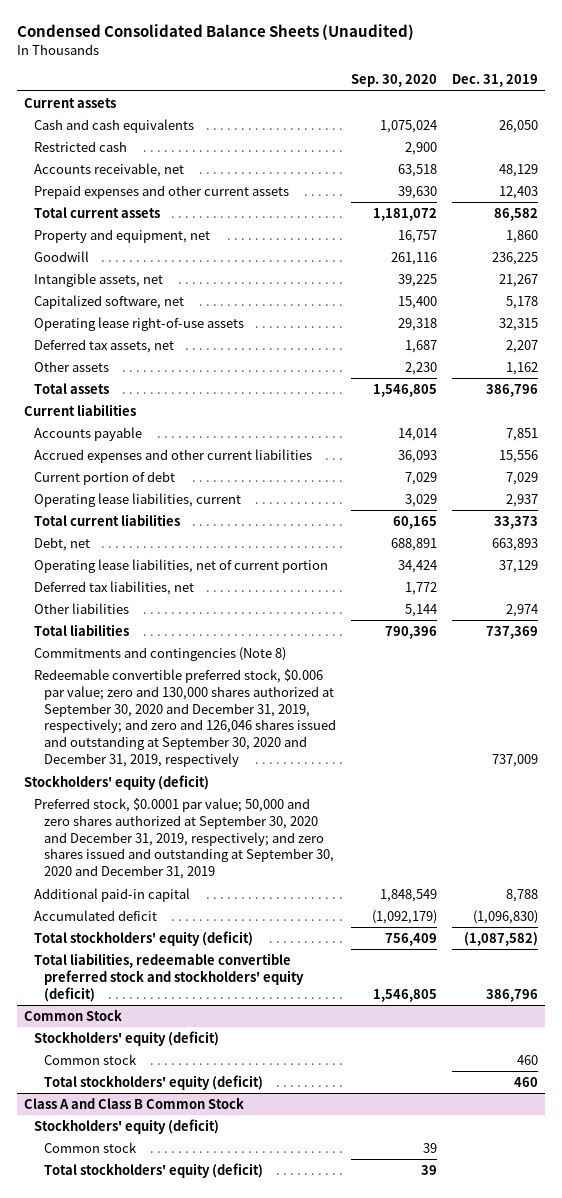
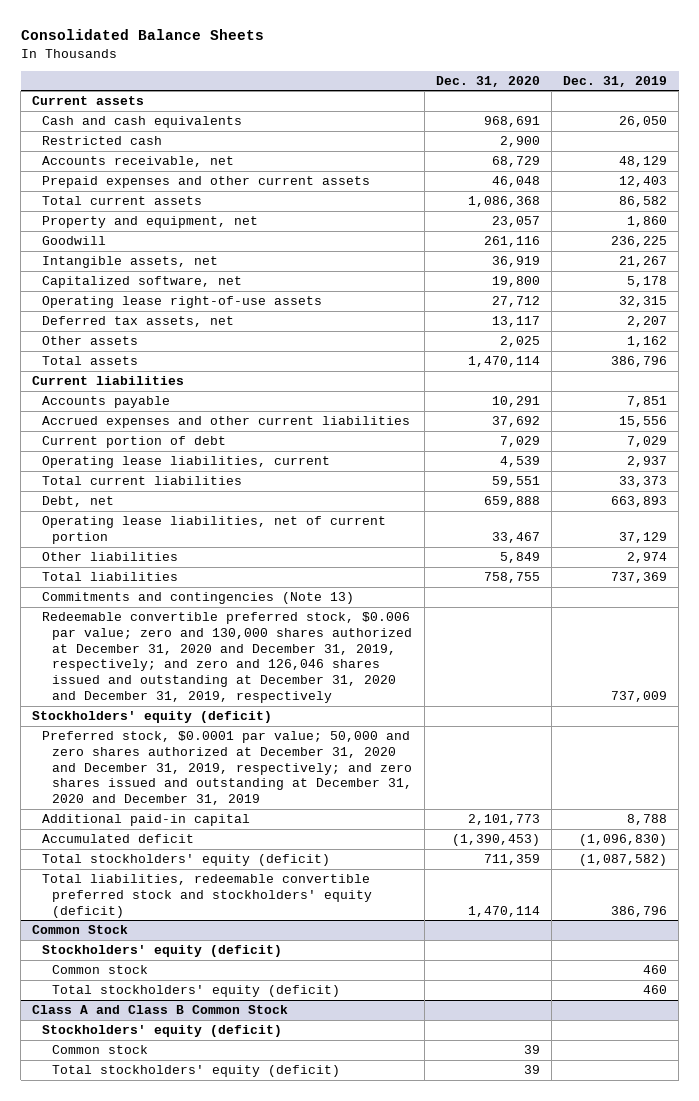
- Condensed Consolidated Balance Sheets (Unaudited)
+ Consolidated Balance Sheets
- | Sep. 30, 2020 | Dec. 31, 2019
+ | Dec. 31, 2020 | Dec. 31, 2019
- Deferred tax liabilities, net | 1,772 |
- Commitments and contingencies (Note 8)
- Redeemable convertible preferred stock, $0.006 par value; zero and 130,000 shares authorized at September 30, 2020 and December 31, 2019, respectively; and zero and 126,046 shares issued and outstanding at September 30, 2020 and December 31, 2019, respectively | | 737,009
+ Commitments and contingencies (Note 13)
+ Redeemable convertible preferred stock, $0.006 par value; zero and 130,000 shares authorized at December 31, 2020 and December 31, 2019, respectively; and zero and 126,046 shares issued and outstanding at December 31, 2020 and December 31, 2019, respectively | | 737,009
- Preferred stock, $0.0001 par value; 50,000 and zero shares authorized at September 30, 2020 and December 31, 2019, respectively; and zero shares issued and outstanding at September 30, 2020 and December 31, 2019
+ Preferred stock, $0.0001 par value; 50,000 and zero shares authorized at December 31, 2020 and December 31, 2019, respectively; and zero shares issued and outstanding at December 31, 2020 and December 31, 2019

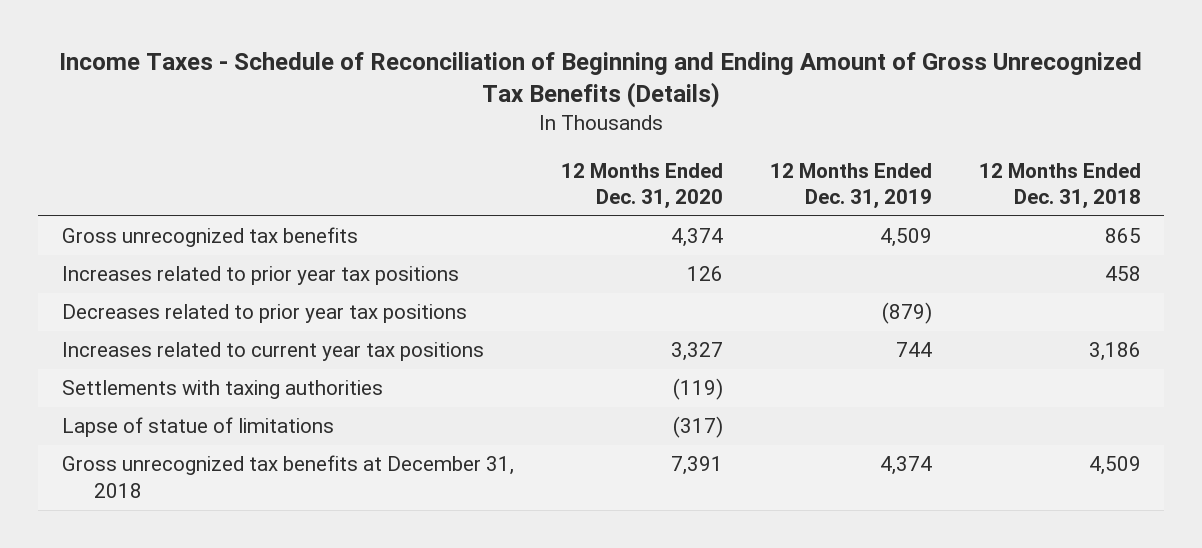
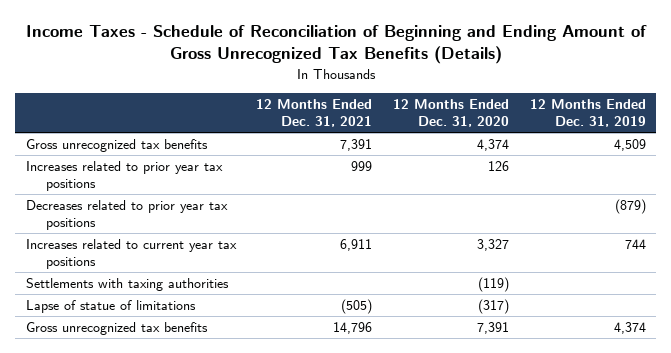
- | 12 Months Ended Dec. 31, 2020 | 12 Months Ended Dec. 31, 2019 | 12 Months Ended Dec. 31, 2018
+ | 12 Months Ended Dec. 31, 2021 | 12 Months Ended Dec. 31, 2020 | 12 Months Ended Dec. 31, 2019
- Gross unrecognized tax benefits at December 31, 2018 | 7,391 | 4,374 | 4,509
+ Gross unrecognized tax benefits | 14,796 | 7,391 | 4,374

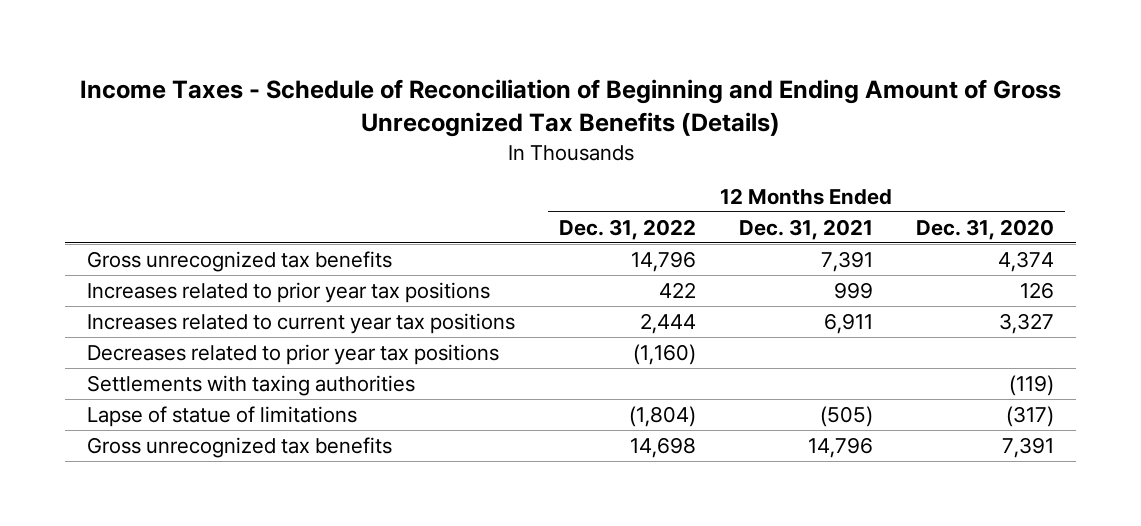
- | 12 Months Ended Dec. 31, 2021 | 12 Months Ended Dec. 31, 2020 | 12 Months Ended Dec. 31, 2019
+ | 12 Months Ended Dec. 31, 2022 | 12 Months Ended Dec. 31, 2021 | 12 Months Ended Dec. 31, 2020
moved down: Decreases related to prior year tax positions | (1,160) | |

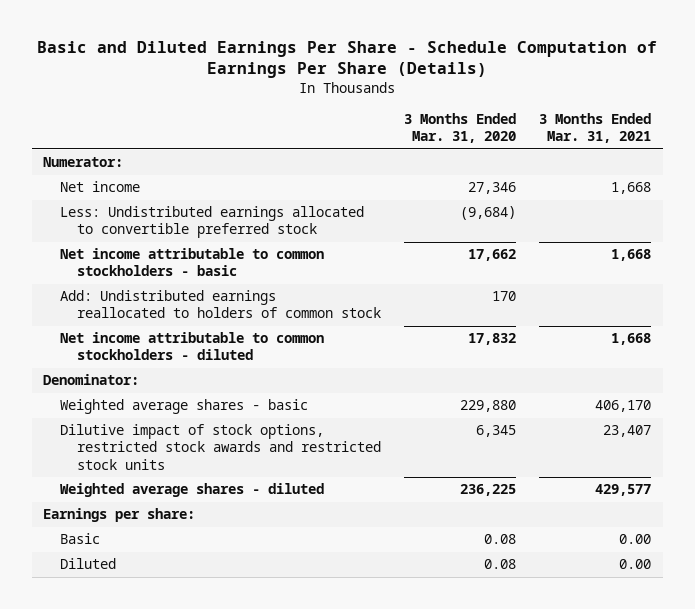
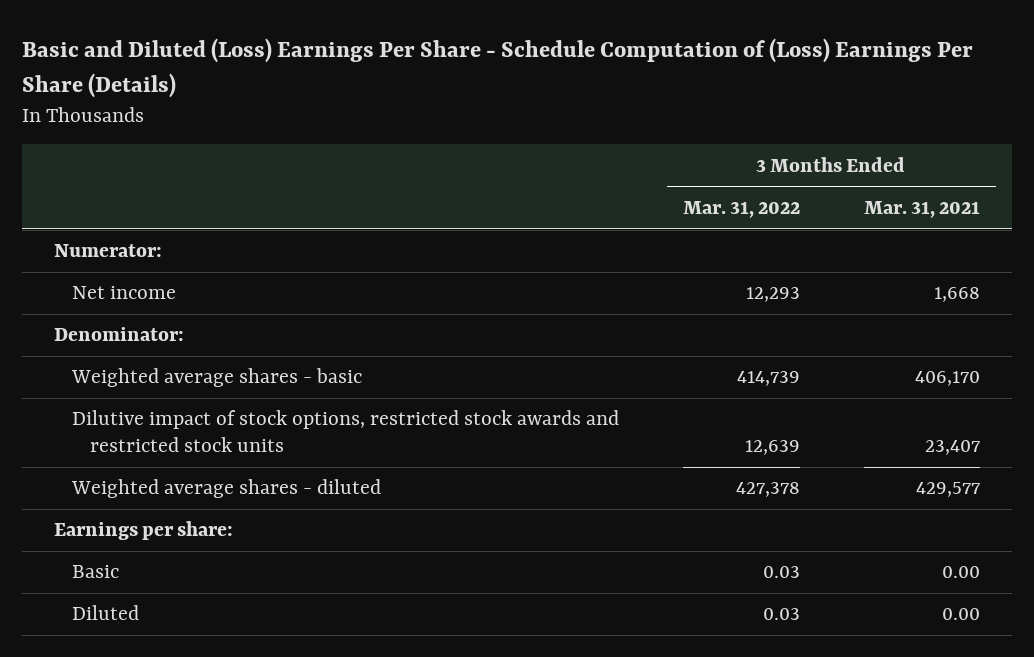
- Basic and Diluted Earnings Per Share - Schedule Computation of Earnings Per Share (Details)
+ Basic and Diluted (Loss) Earnings Per Share - Schedule Computation of (Loss) Earnings Per Share (Details)
- | 3 Months Ended Mar. 31, 2020 | 3 Months Ended Mar. 31, 2021
+ | 3 Months Ended Mar. 31, 2022 | 3 Months Ended Mar. 31, 2021
- Less: Undistributed earnings allocated to convertible preferred stock | (9,684) |
- Net income attributable to common stockholders - basic | 17,662 | 1,668
- Add: Undistributed earnings reallocated to holders of common stock | 170 |
- Net income attributable to common stockholders - diluted | 17,832 | 1,668

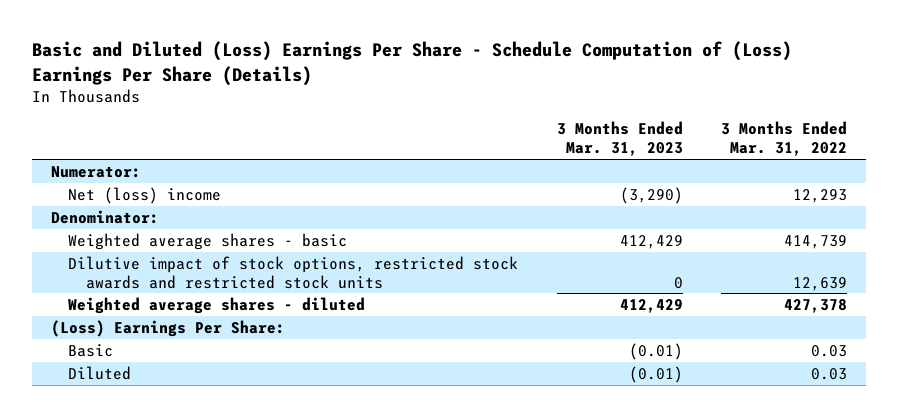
- | 3 Months Ended Mar. 31, 2022 | 3 Months Ended Mar. 31, 2021
+ | 3 Months Ended Mar. 31, 2023 | 3 Months Ended Mar. 31, 2022
- Net income | 12,293 | 1,668
+ Net (loss) income | (3,290) | 12,293
- Earnings per share:
+ (Loss) Earnings Per Share:

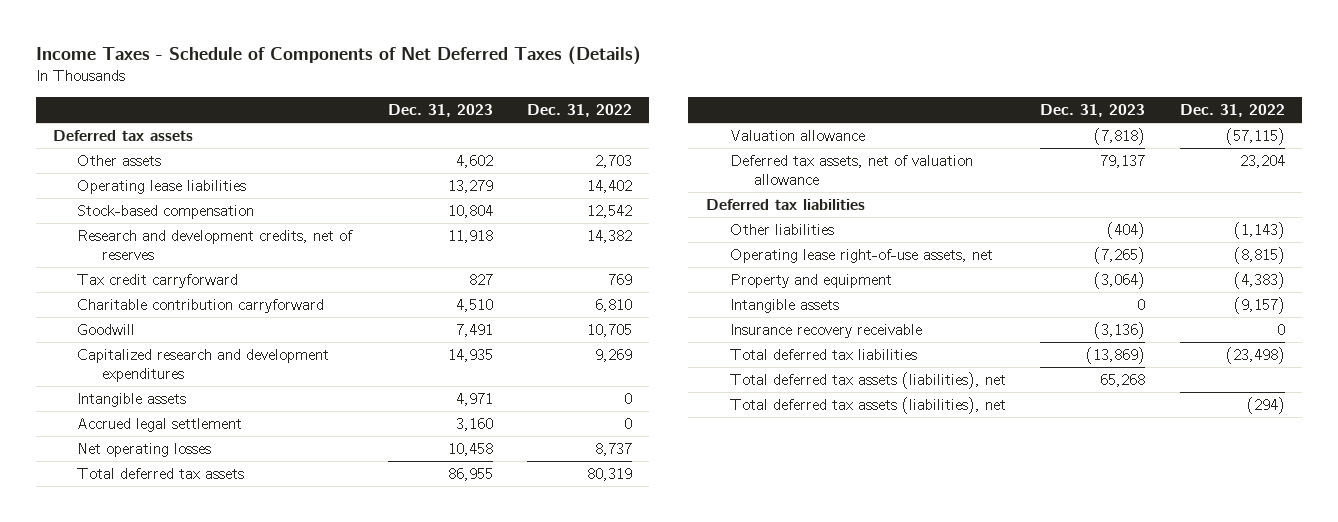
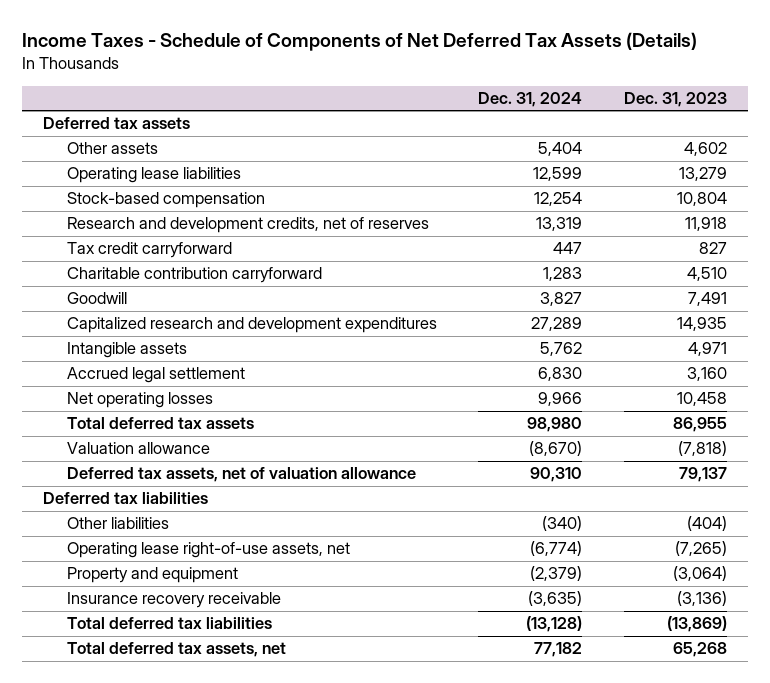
- Income Taxes - Schedule of Components of Net Deferred Taxes (Details)
+ Income Taxes - Schedule of Components of Net Deferred Tax Assets (Details)
- | Dec. 31, 2023 | Dec. 31, 2022
+ | Dec. 31, 2024 | Dec. 31, 2023
- Intangible assets | 0 | (9,157)
- Total deferred tax assets (liabilities), net | 65,268 |
- Total deferred tax assets (liabilities), net | | (294)
+ Total deferred tax assets, net | 77,182 | 65,268

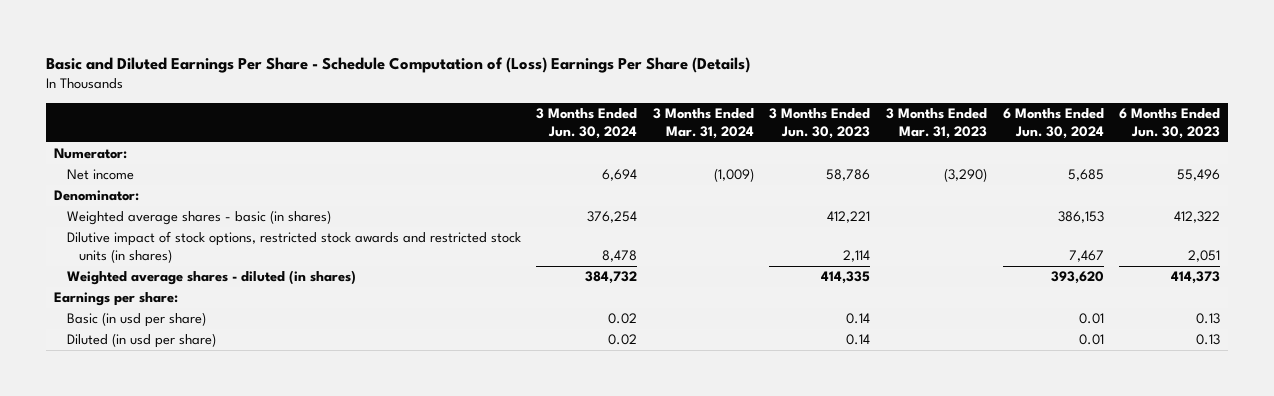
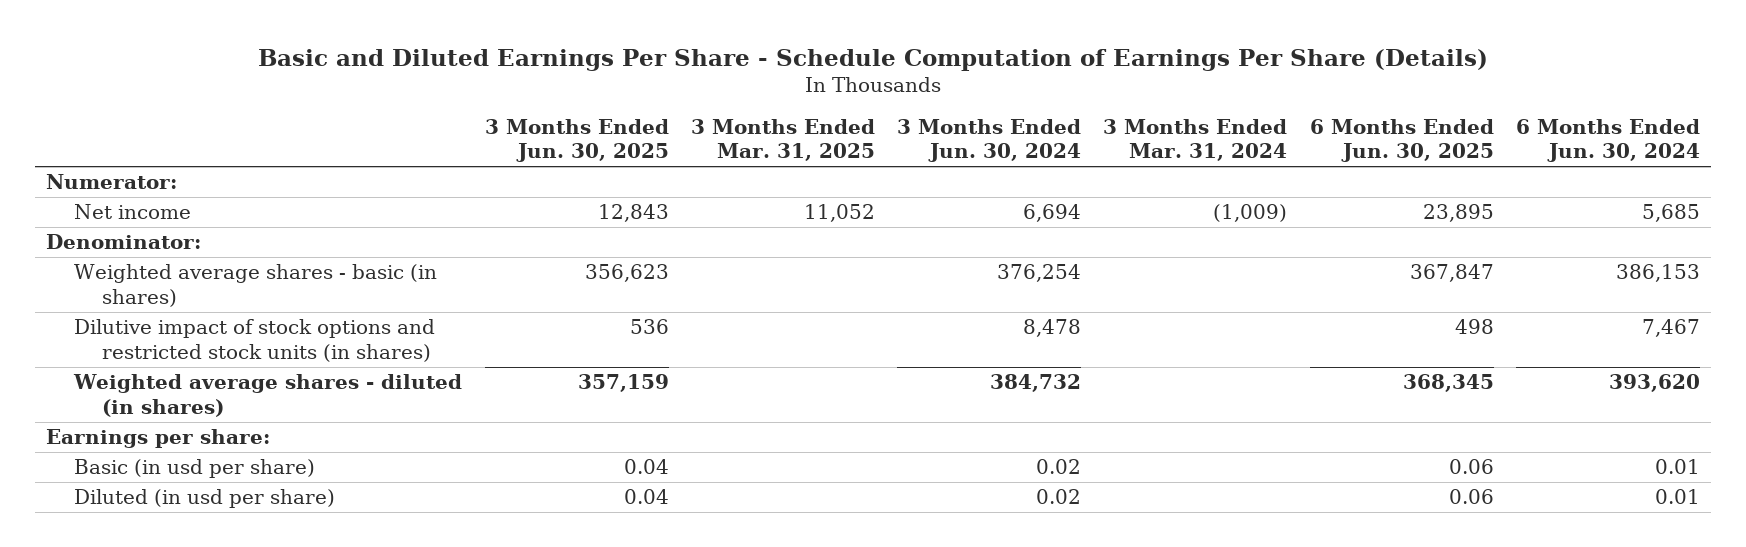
- Basic and Diluted Earnings Per Share - Schedule Computation of (Loss) Earnings Per Share (Details)
+ Basic and Diluted Earnings Per Share - Schedule Computation of Earnings Per Share (Details)
- | 3 Months Ended Jun. 30, 2024 | 3 Months Ended Mar. 31, 2024 | 3 Months Ended Jun. 30, 2023 | 3 Months Ended Mar. 31, 2023 | 6 Months Ended Jun. 30, 2024 | 6 Months Ended Jun. 30, 2023
+ | 3 Months Ended Jun. 30, 2025 | 3 Months Ended Mar. 31, 2025 | 3 Months Ended Jun. 30, 2024 | 3 Months Ended Mar. 31, 2024 | 6 Months Ended Jun. 30, 2025 | 6 Months Ended Jun. 30, 2024
- Dilutive impact of stock options, restricted stock awards and restricted stock units (in shares) | 8,478 | | 2,114 | | 7,467 | 2,051
+ Dilutive impact of stock options and restricted stock units (in shares) | 536 | | 8,478 | | 498 | 7,467

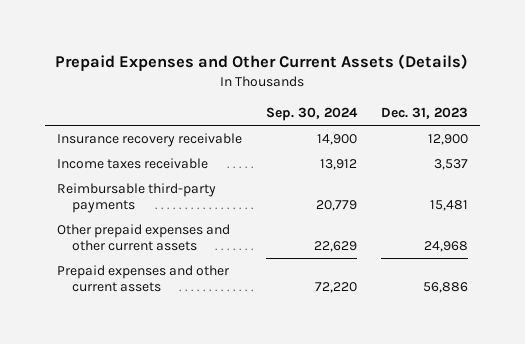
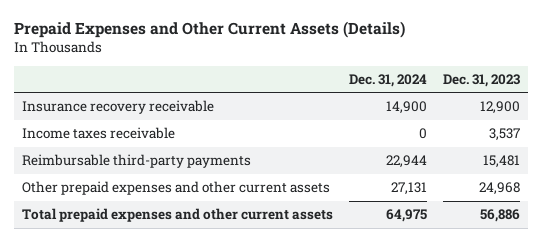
- | Sep. 30, 2024 | Dec. 31, 2023
+ | Dec. 31, 2024 | Dec. 31, 2023
- Prepaid expenses and other current assets | 72,220 | 56,886
+ Total prepaid expenses and other current assets | 64,975 | 56,886

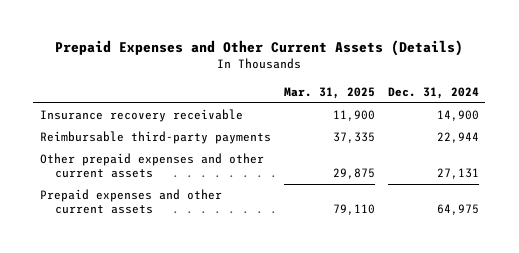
- | Dec. 31, 2024 | Dec. 31, 2023
+ | Mar. 31, 2025 | Dec. 31, 2024
- Income taxes receivable | 0 | 3,537
- Total prepaid expenses and other current assets | 64,975 | 56,886
+ Prepaid expenses and other current assets | 79,110 | 64,975

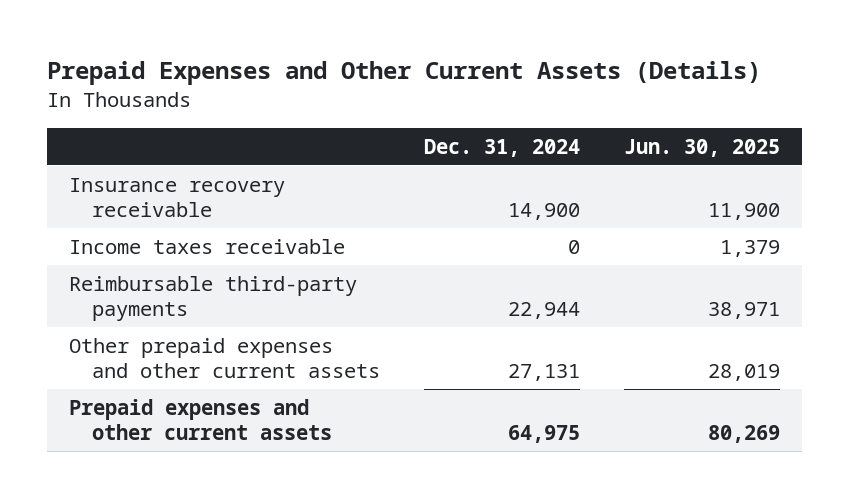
- | Mar. 31, 2025 | Dec. 31, 2024
+ | Dec. 31, 2024 | Jun. 30, 2025
+ Income taxes receivable | 0 | 1,379

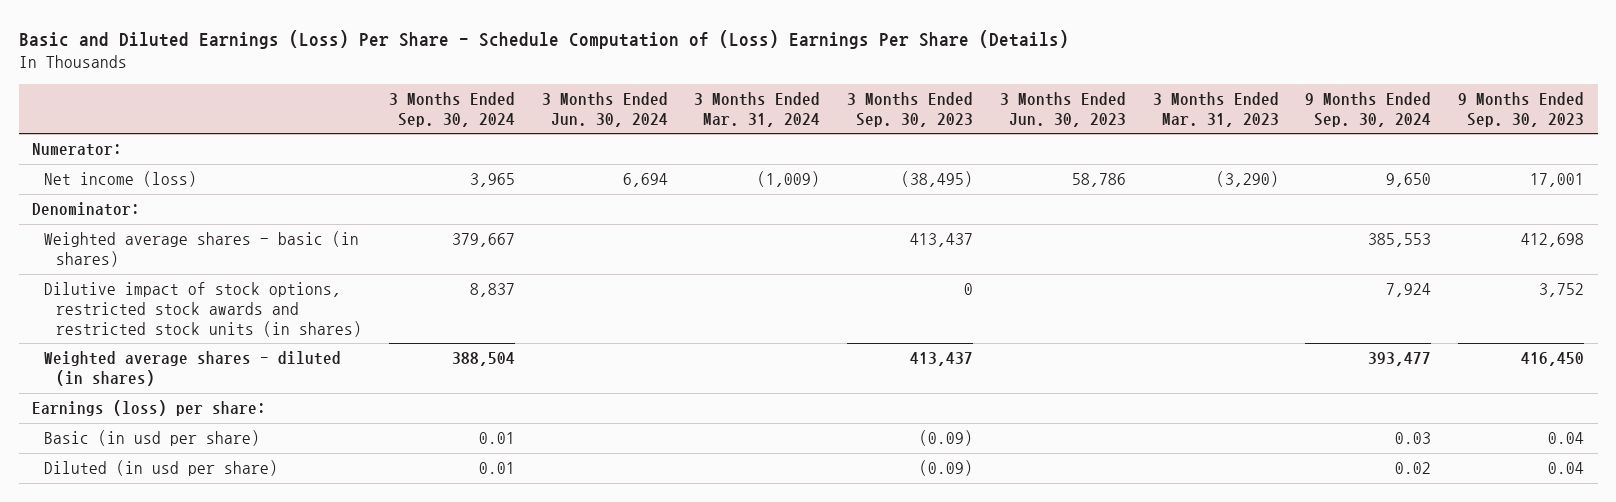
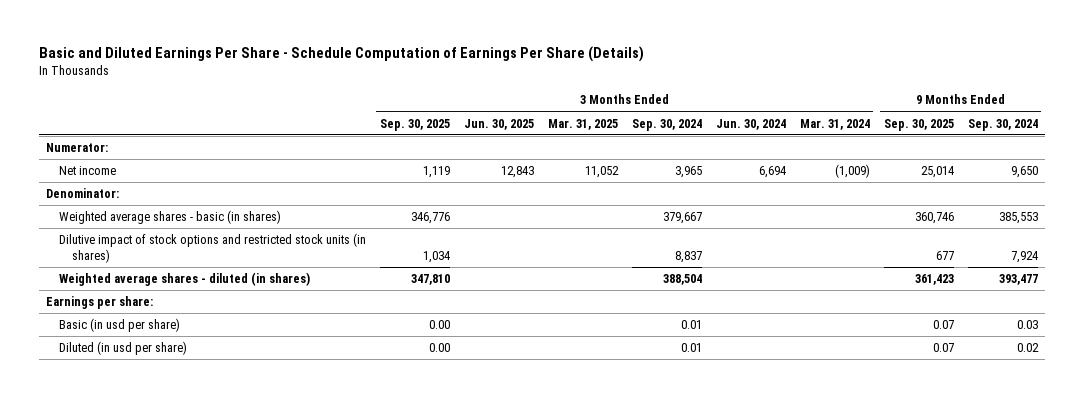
- Basic and Diluted Earnings (Loss) Per Share - Schedule Computation of (Loss) Earnings Per Share (Details)
+ Basic and Diluted Earnings Per Share - Schedule Computation of Earnings Per Share (Details)
- | 3 Months Ended Sep. 30, 2024 | 3 Months Ended Jun. 30, 2024 | 3 Months Ended Mar. 31, 2024 | 3 Months Ended Sep. 30, 2023 | 3 Months Ended Jun. 30, 2023 | 3 Months Ended Mar. 31, 2023 | 9 Months Ended Sep. 30, 2024 | 9 Months Ended Sep. 30, 2023
+ | 3 Months Ended Sep. 30, 2025 | 3 Months Ended Jun. 30, 2025 | 3 Months Ended Mar. 31, 2025 | 3 Months Ended Sep. 30, 2024 | 3 Months Ended Jun. 30, 2024 | 3 Months Ended Mar. 31, 2024 | 9 Months Ended Sep. 30, 2025 | 9 Months Ended Sep. 30, 2024
- Net income (loss) | 3,965 | 6,694 | (1,009) | (38,495) | 58,786 | (3,290) | 9,650 | 17,001
+ Net income | 1,119 | 12,843 | 11,052 | 3,965 | 6,694 | (1,009) | 25,014 | 9,650
- Dilutive impact of stock options, restricted stock awards and restricted stock units (in shares) | 8,837 | | | 0 | | | 7,924 | 3,752
+ Dilutive impact of stock options and restricted stock units (in shares) | 1,034 | | | 8,837 | | | 677 | 7,924
- Earnings (loss) per share:
+ Earnings per share:

